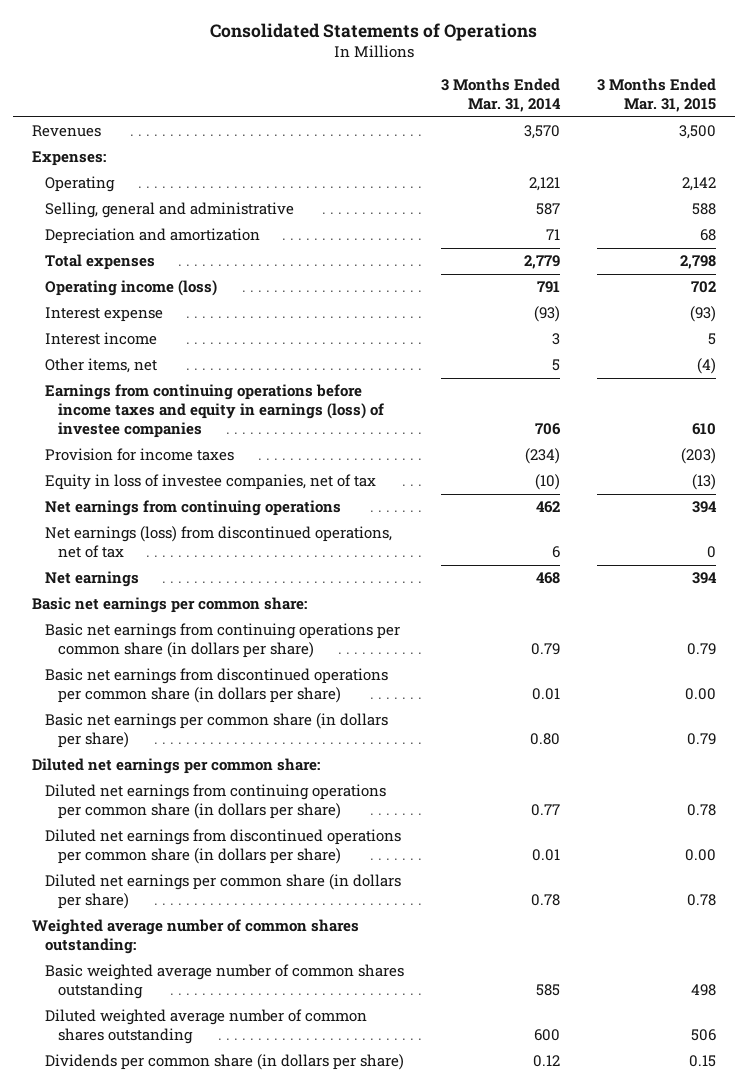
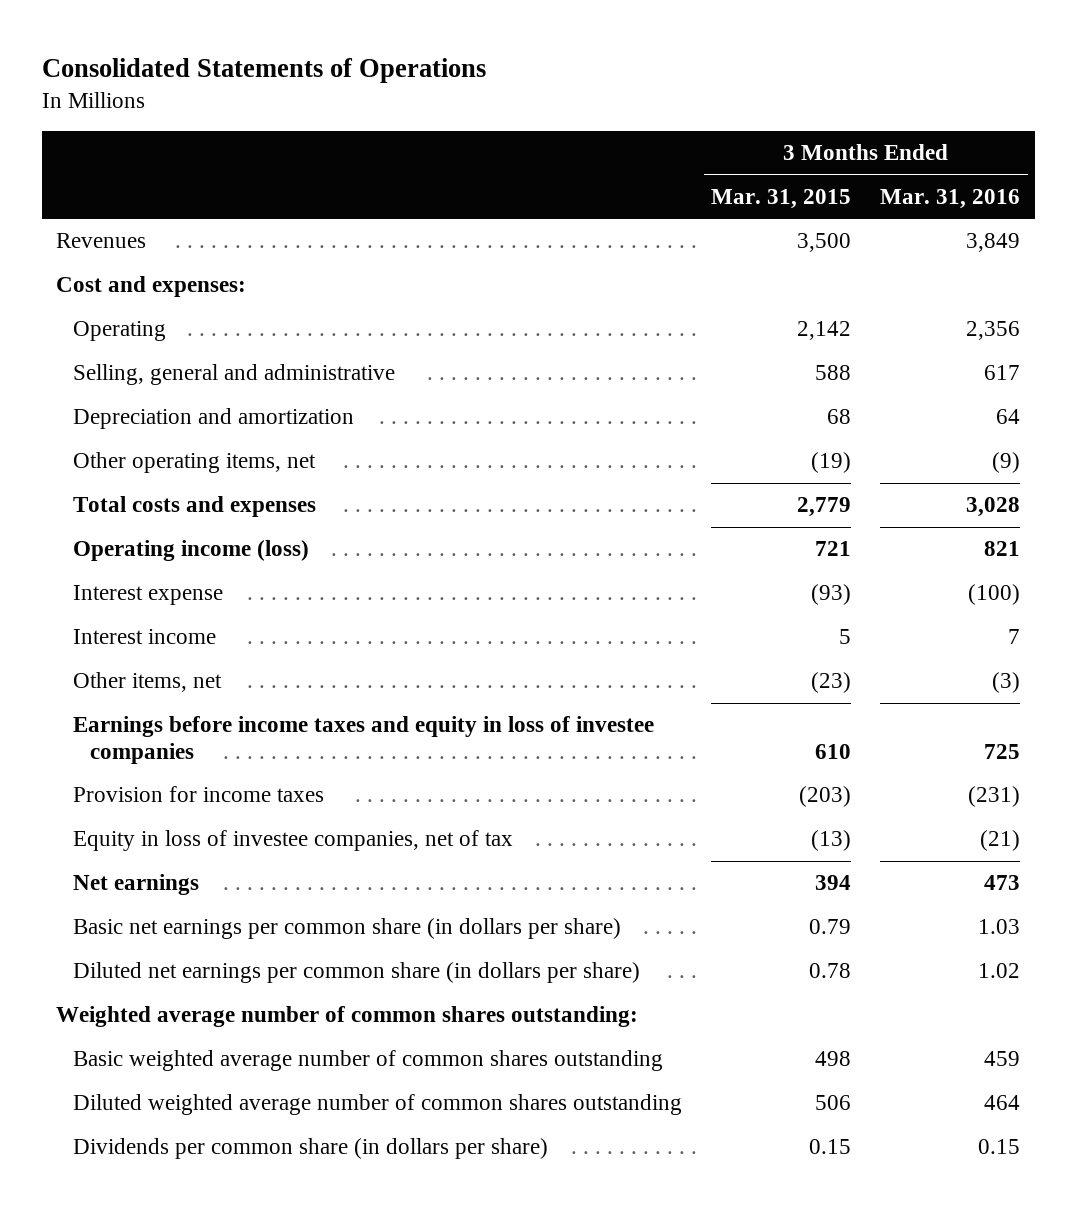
- | 3 Months Ended Mar. 31, 2014 | 3 Months Ended Mar. 31, 2015
+ | 3 Months Ended Mar. 31, 2015 | 3 Months Ended Mar. 31, 2016
- Expenses:
+ Cost and expenses:
- Total expenses | 2,779 | 2,798
- Operating income (loss) | 791 | 702
+ Other operating items, net | (19) | (9)
+ Total costs and expenses | 2,779 | 3,028
+ Operating income (loss) | 721 | 821
- Other items, net | 5 | (4)
- Earnings from continuing operations before income taxes and equity in earnings (loss) of investee companies | 706 | 610
+ Other items, net | (23) | (3)
+ Earnings before income taxes and equity in loss of investee companies | 610 | 725
- Net earnings from continuing operations | 462 | 394
- Net earnings (loss) from discontinued operations, net of tax | 6 | 0
- Basic net earnings per common share:
- Basic net earnings from continuing operations per common share (in dollars per share) | 0.79 | 0.79
- Basic net earnings from discontinued operations per common share (in dollars per share) | 0.01 | 0.00
- Diluted net earnings per common share:
- Diluted net earnings from continuing operations per common share (in dollars per share) | 0.77 | 0.78
- Diluted net earnings from discontinued operations per common share (in dollars per share) | 0.01 | 0.00

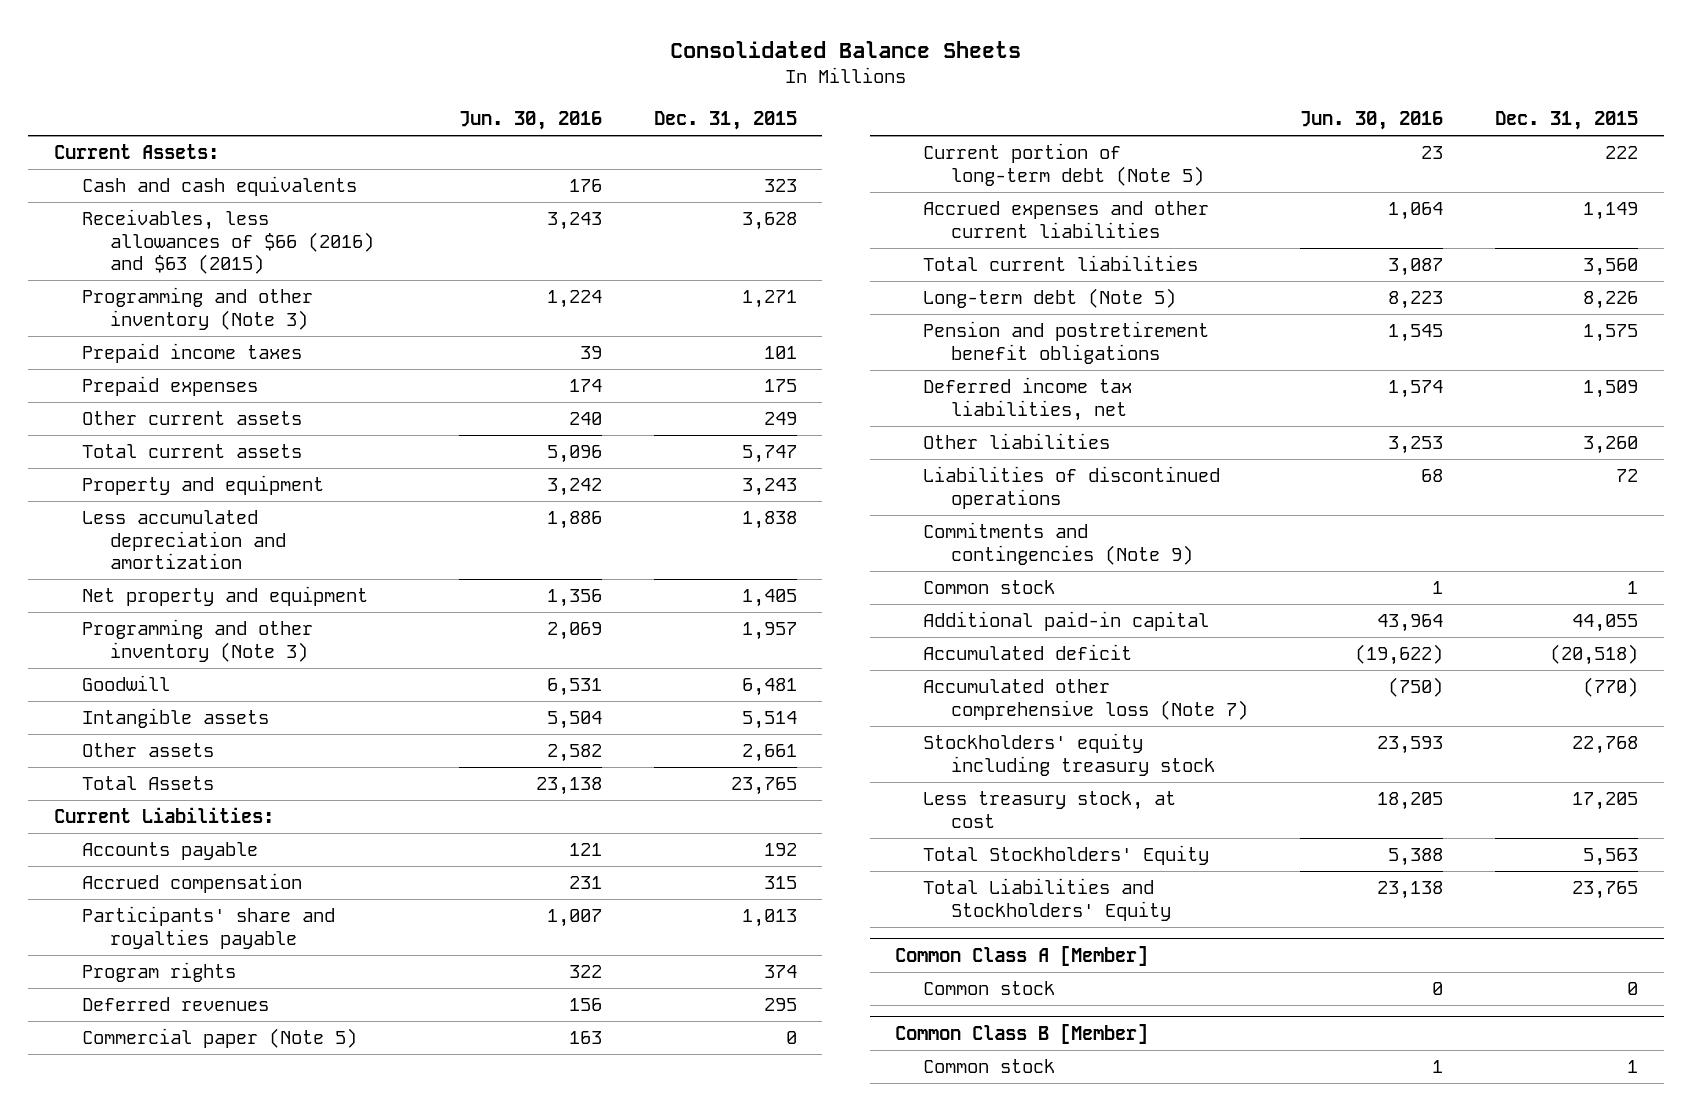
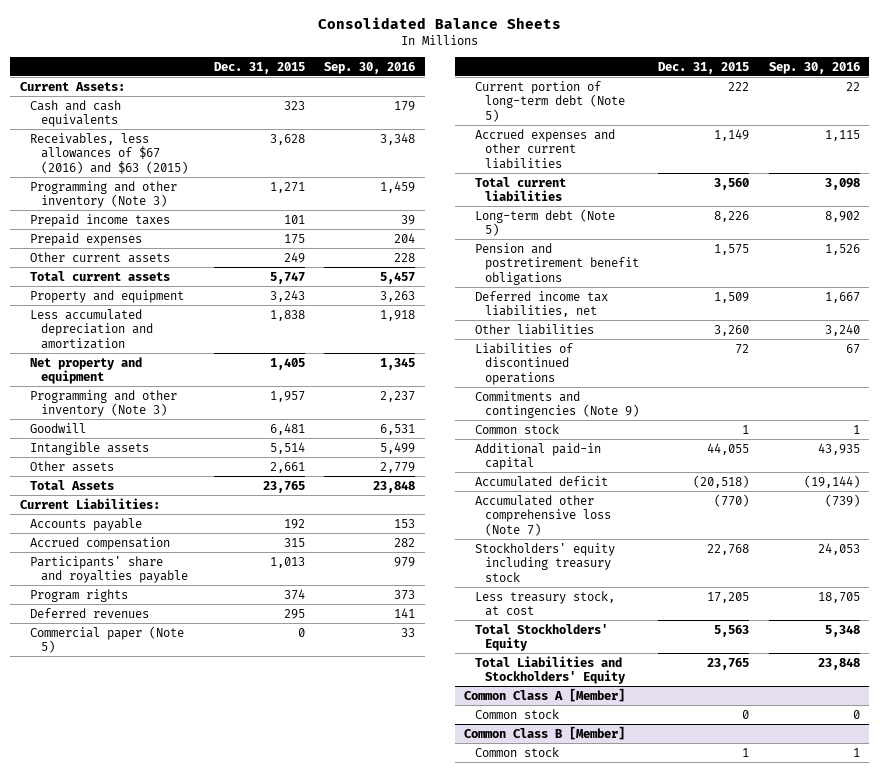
- | Jun. 30, 2016 | Dec. 31, 2015
+ | Dec. 31, 2015 | Sep. 30, 2016
- Receivables, less allowances of $66 (2016) and $63 (2015) | 3,243 | 3,628
+ Receivables, less allowances of $67 (2016) and $63 (2015) | 3,628 | 3,348

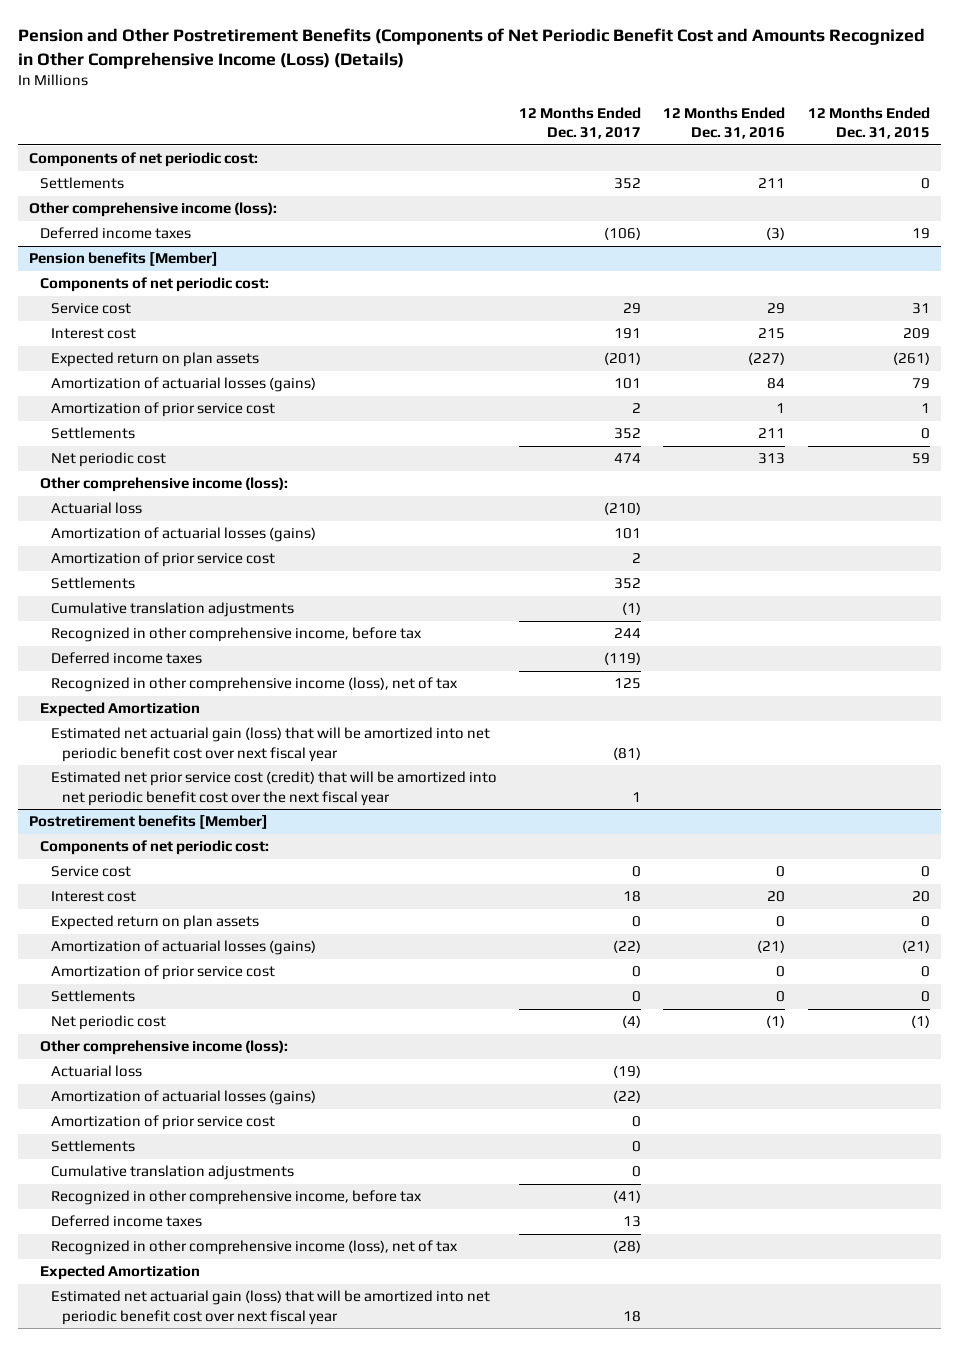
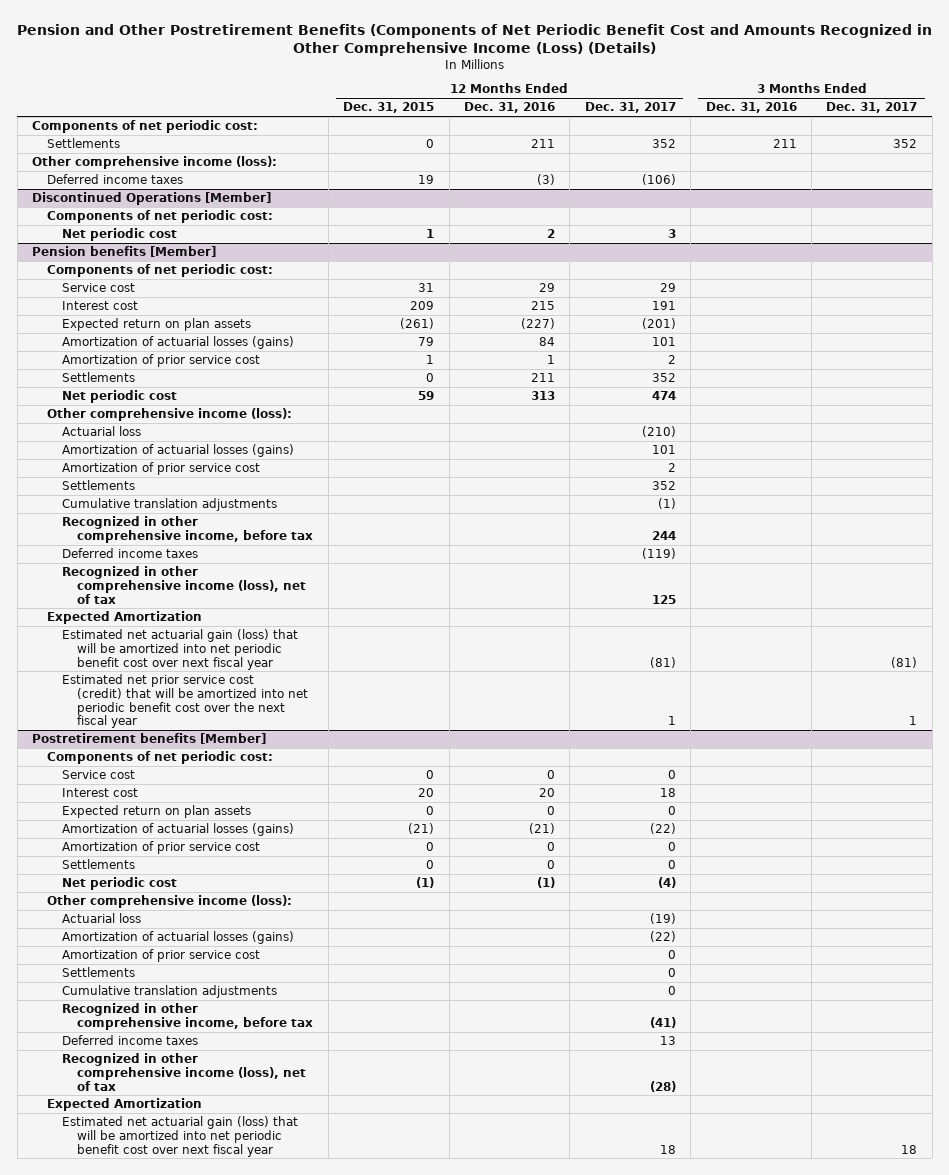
- | 12 Months Ended Dec. 31, 2017 | 12 Months Ended Dec. 31, 2016 | 12 Months Ended Dec. 31, 2015
+ | 12 Months Ended Dec. 31, 2015 | 12 Months Ended Dec. 31, 2016 | 12 Months Ended Dec. 31, 2017 | 3 Months Ended Dec. 31, 2016 | 3 Months Ended Dec. 31, 2017
+ Discontinued Operations [Member]
+ Components of net periodic cost:
+ Net periodic cost | 1 | 2 | 3 | |

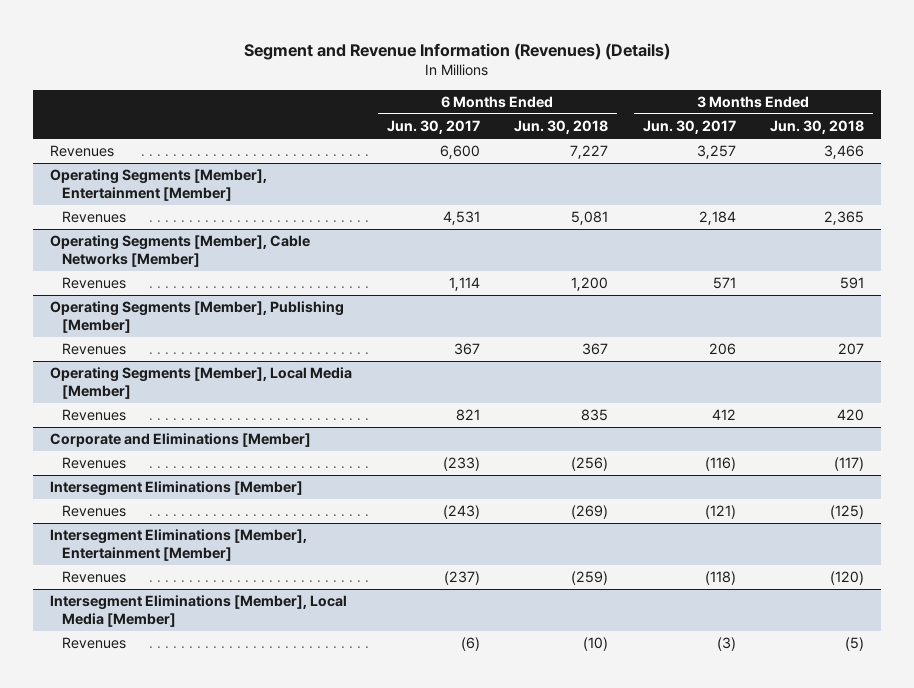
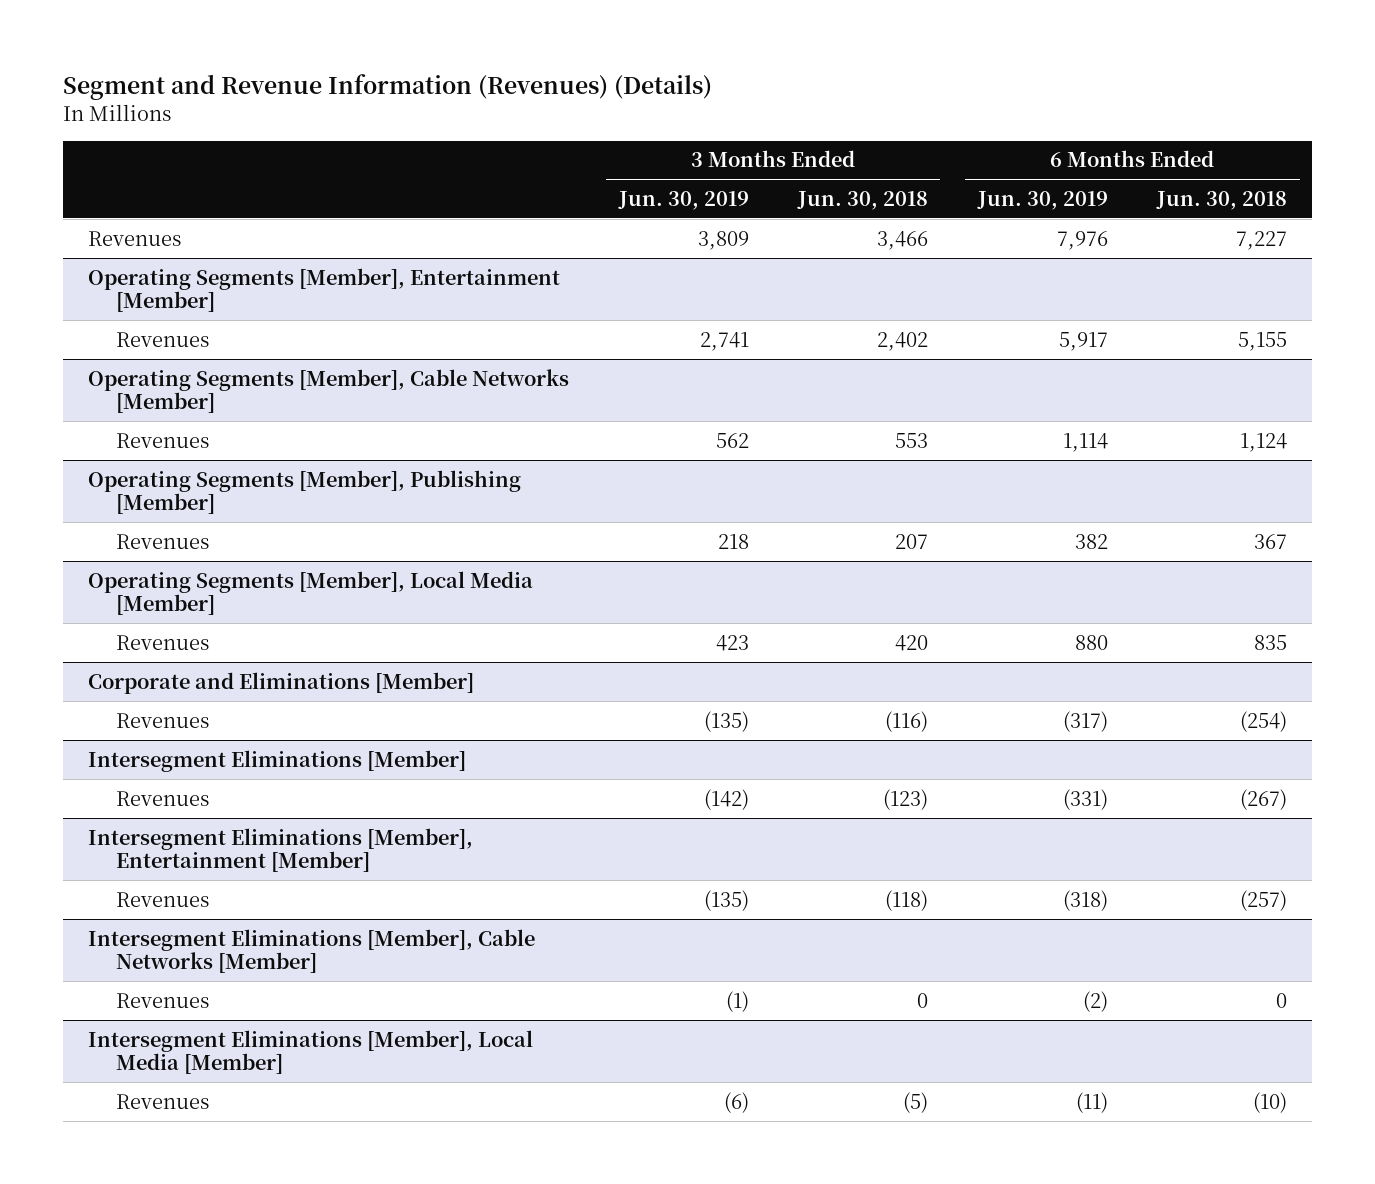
- | 6 Months Ended Jun. 30, 2017 | 6 Months Ended Jun. 30, 2018 | 3 Months Ended Jun. 30, 2017 | 3 Months Ended Jun. 30, 2018
+ | 3 Months Ended Jun. 30, 2019 | 3 Months Ended Jun. 30, 2018 | 6 Months Ended Jun. 30, 2019 | 6 Months Ended Jun. 30, 2018
@ Operating Segments [Member], Entertainment [Member]
- Revenues | 4,531 | 5,081 | 2,184 | 2,365
+ Revenues | 2,741 | 2,402 | 5,917 | 5,155
@ Operating Segments [Member], Cable Networks [Member]
- Revenues | 1,114 | 1,200 | 571 | 591
+ Revenues | 562 | 553 | 1,114 | 1,124
@ Corporate and Eliminations [Member]
- Revenues | (233) | (256) | (116) | (117)
+ Revenues | (135) | (116) | (317) | (254)
@ Intersegment Eliminations [Member]
- Revenues | (243) | (269) | (121) | (125)
+ Revenues | (142) | (123) | (331) | (267)
@ Intersegment Eliminations [Member], Entertainment [Member]
- Revenues | (237) | (259) | (118) | (120)
+ Revenues | (135) | (118) | (318) | (257)
+ Intersegment Eliminations [Member], Cable Networks [Member]
+ Revenues | (1) | 0 | (2) | 0

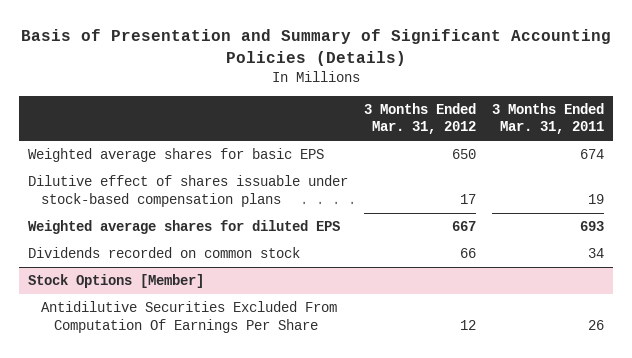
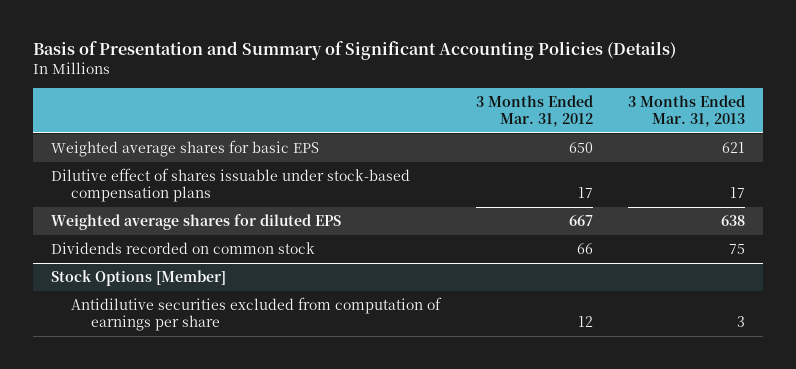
- | 3 Months Ended Mar. 31, 2012 | 3 Months Ended Mar. 31, 2011
+ | 3 Months Ended Mar. 31, 2012 | 3 Months Ended Mar. 31, 2013
@ Stock Options [Member]
- Antidilutive Securities Excluded From Computation Of Earnings Per Share | 12 | 26
+ Antidilutive securities excluded from computation of earnings per share | 12 | 3

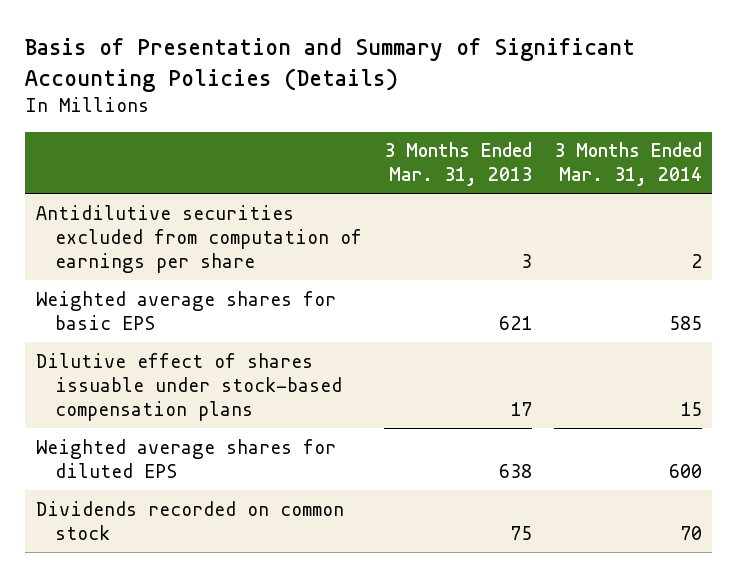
- | 3 Months Ended Mar. 31, 2012 | 3 Months Ended Mar. 31, 2013
+ | 3 Months Ended Mar. 31, 2013 | 3 Months Ended Mar. 31, 2014
+ Antidilutive securities excluded from computation of earnings per share | 3 | 2
- Stock Options [Member]
- Antidilutive securities excluded from computation of earnings per share | 12 | 3

